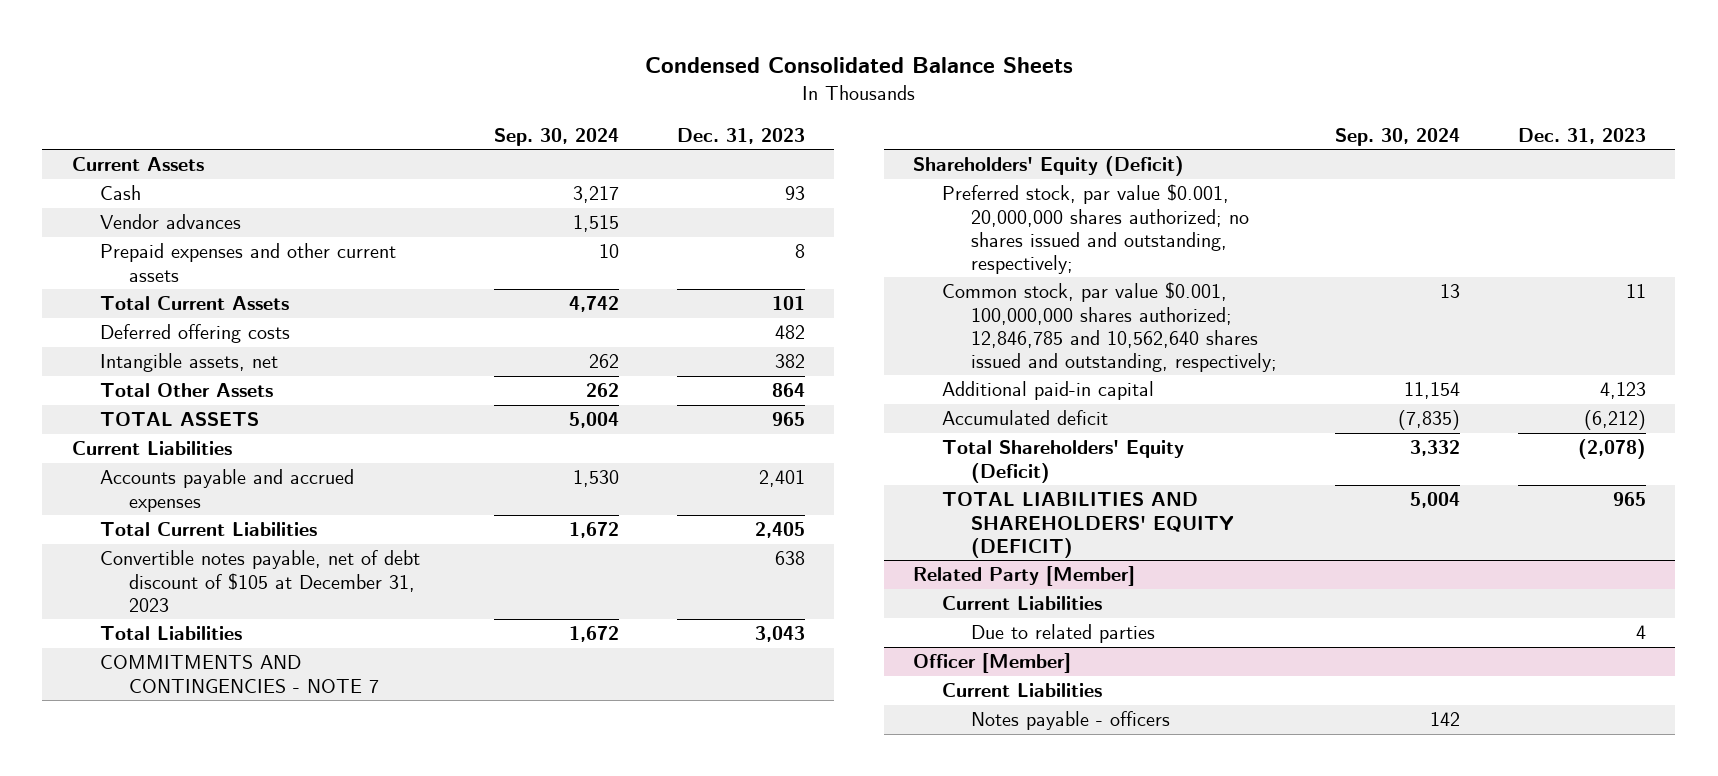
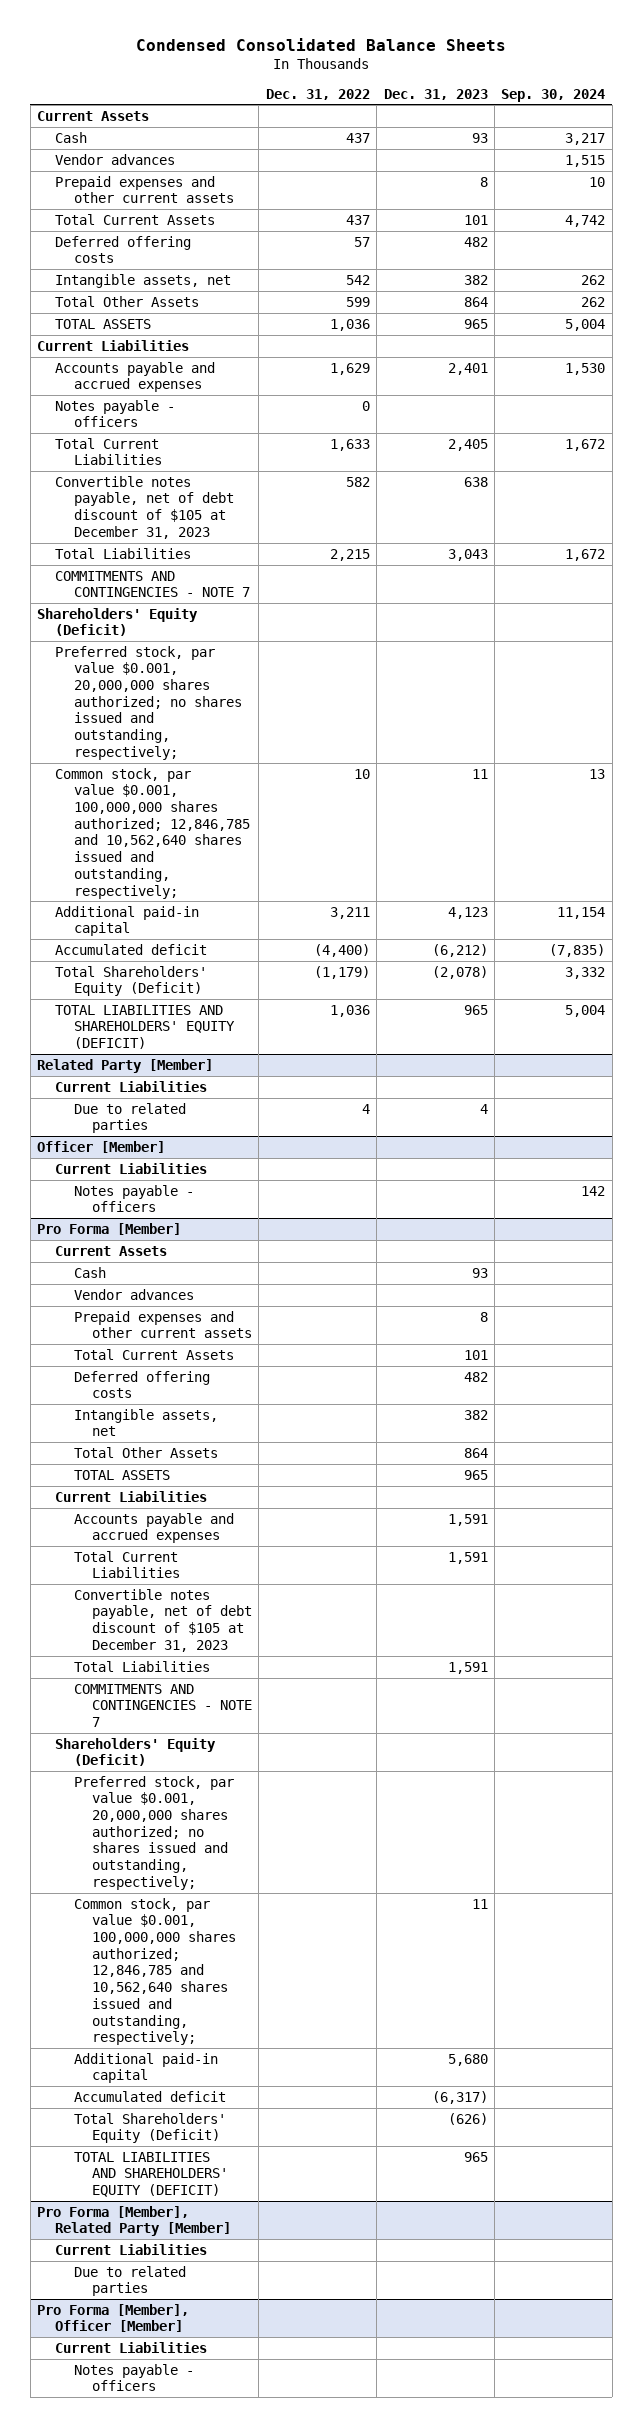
- | Sep. 30, 2024 | Dec. 31, 2023
+ | Dec. 31, 2022 | Dec. 31, 2023 | Sep. 30, 2024
+ Notes payable - officers | 0 | |
+ Pro Forma [Member]
+ Current Assets
+ Cash | | 93 |
+ Vendor advances
+ Prepaid expenses and other current assets | | 8 |
+ Total Current Assets | | 101 |
+ Deferred offering costs | | 482 |
+ Intangible assets, net | | 382 |
+ Total Other Assets | | 864 |
+ TOTAL ASSETS | | 965 |
+ Current Liabilities
+ Accounts payable and accrued expenses | | 1,591 |
+ Total Current Liabilities | | 1,591 |
+ Convertible notes payable, net of debt discount of $105 at December 31, 2023
+ Total Liabilities | | 1,591 |
+ COMMITMENTS AND CONTINGENCIES - NOTE 7
+ Shareholders' Equity (Deficit)
+ Preferred stock, par value $0.001, 20,000,000 shares authorized; no shares issued and outstanding, respectively;
+ Common stock, par value $0.001, 100,000,000 shares authorized; 12,846,785 and 10,562,640 shares issued and outstanding, respectively; | | 11 |
+ Additional paid-in capital | | 5,680 |
+ Accumulated deficit | | (6,317) |
+ Total Shareholders' Equity (Deficit) | | (626) |
+ TOTAL LIABILITIES AND SHAREHOLDERS' EQUITY (DEFICIT) | | 965 |
+ Pro Forma [Member], Related Party [Member]
+ Current Liabilities
+ Due to related parties
+ Pro Forma [Member], Officer [Member]
+ Current Liabilities
+ Notes payable - officers

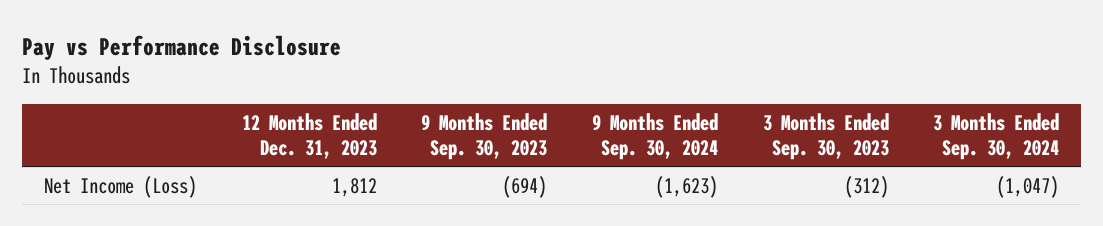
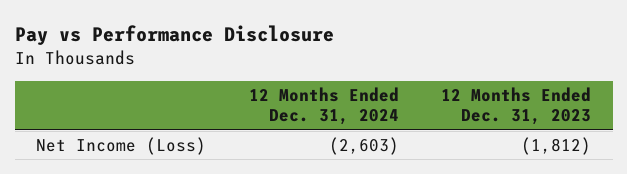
- | 12 Months Ended Dec. 31, 2023 | 9 Months Ended Sep. 30, 2023 | 9 Months Ended Sep. 30, 2024 | 3 Months Ended Sep. 30, 2023 | 3 Months Ended Sep. 30, 2024
+ | 12 Months Ended Dec. 31, 2024 | 12 Months Ended Dec. 31, 2023
- Net Income (Loss) | 1,812 | (694) | (1,623) | (312) | (1,047)
+ Net Income (Loss) | (2,603) | (1,812)

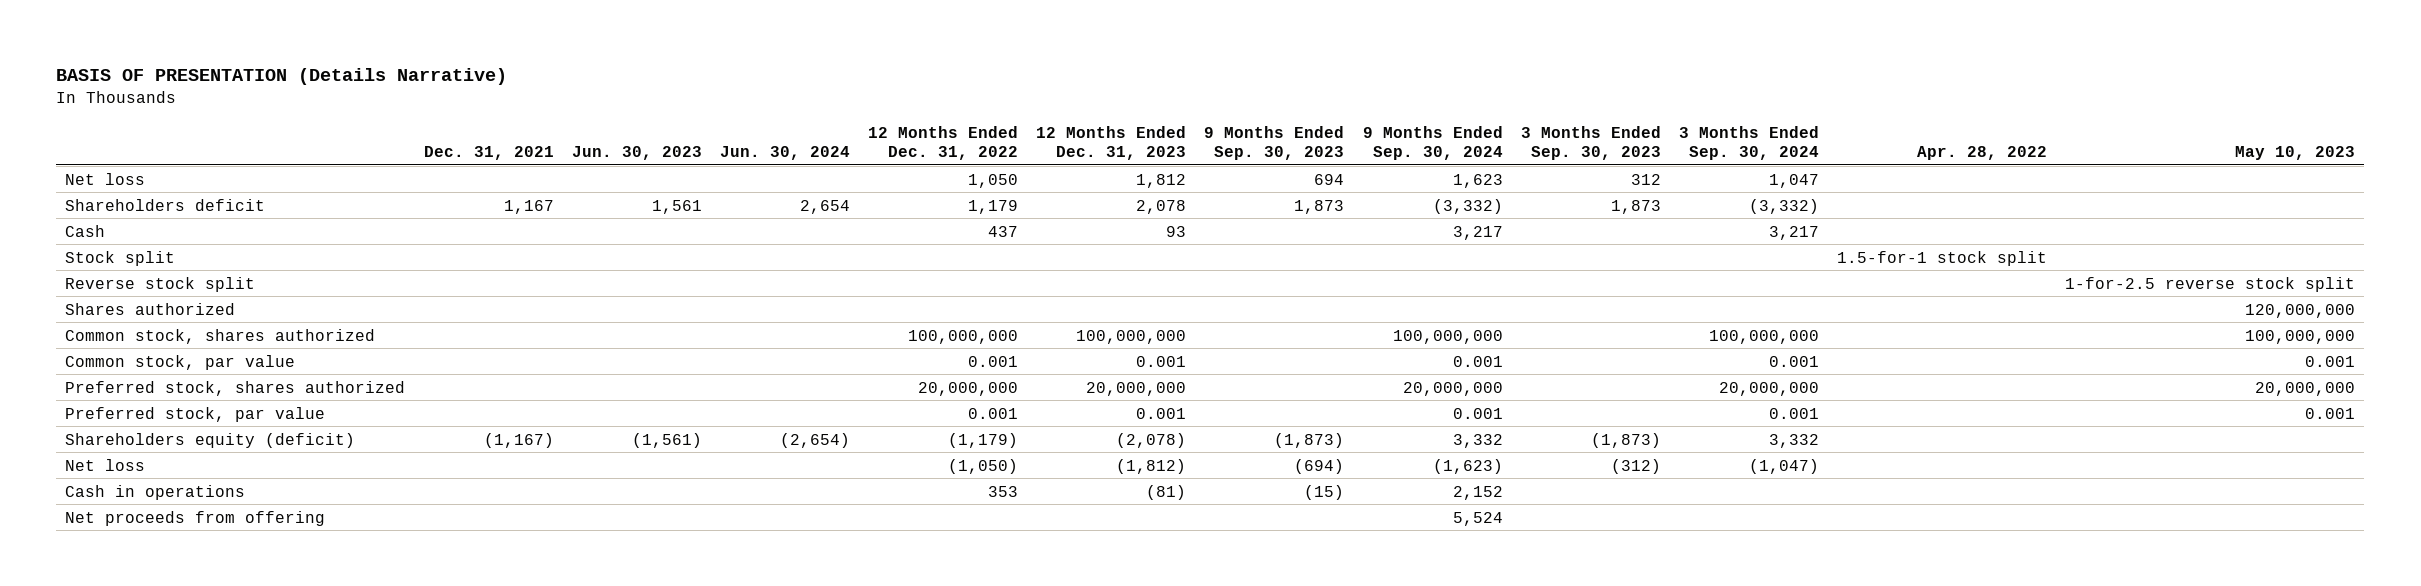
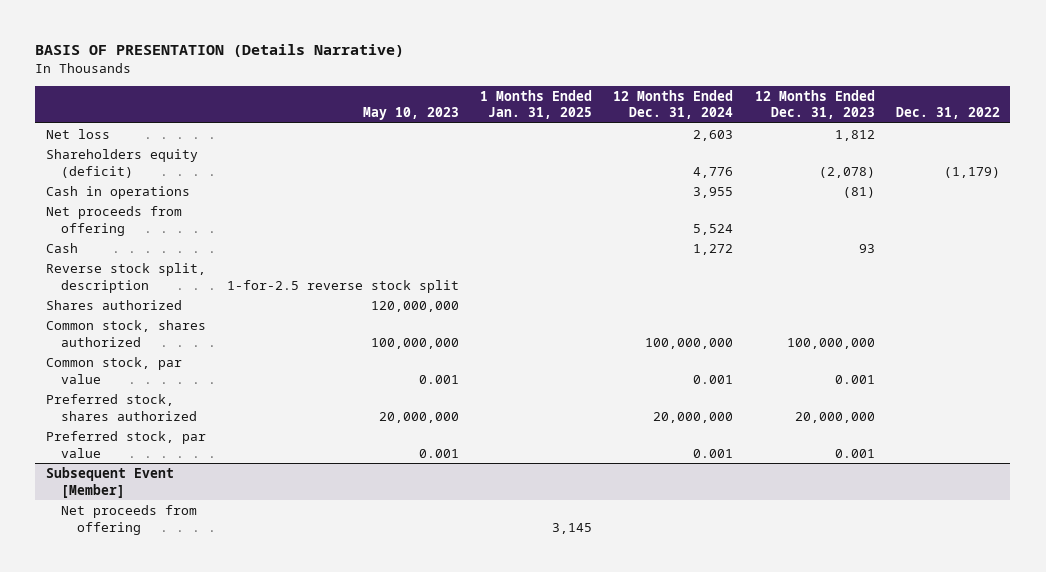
- | Dec. 31, 2021 | Jun. 30, 2023 | Jun. 30, 2024 | 12 Months Ended Dec. 31, 2022 | 12 Months Ended Dec. 31, 2023 | 9 Months Ended Sep. 30, 2023 | 9 Months Ended Sep. 30, 2024 | 3 Months Ended Sep. 30, 2023 | 3 Months Ended Sep. 30, 2024 | Apr. 28, 2022 | May 10, 2023
+ | May 10, 2023 | 1 Months Ended Jan. 31, 2025 | 12 Months Ended Dec. 31, 2024 | 12 Months Ended Dec. 31, 2023 | Dec. 31, 2022
- Shareholders deficit | 1,167 | 1,561 | 2,654 | 1,179 | 2,078 | 1,873 | (3,332) | 1,873 | (3,332) | |
moved up: Shareholders equity (deficit) | | | 4,776 | (2,078) | (1,179)
moved up: Cash in operations | | | 3,955 | (81) |
+ Net proceeds from offering | | | 5,524 | |
- Stock split | | | | | | | | | | 1.5-for-1 stock split |
- Reverse stock split | | | | | | | | | | | 1-for-2.5 reverse stock split
+ Reverse stock split, description | 1-for-2.5 reverse stock split | | | |
- Net loss | | | | (1,050) | (1,812) | (694) | (1,623) | (312) | (1,047) | |
+ Subsequent Event [Member]

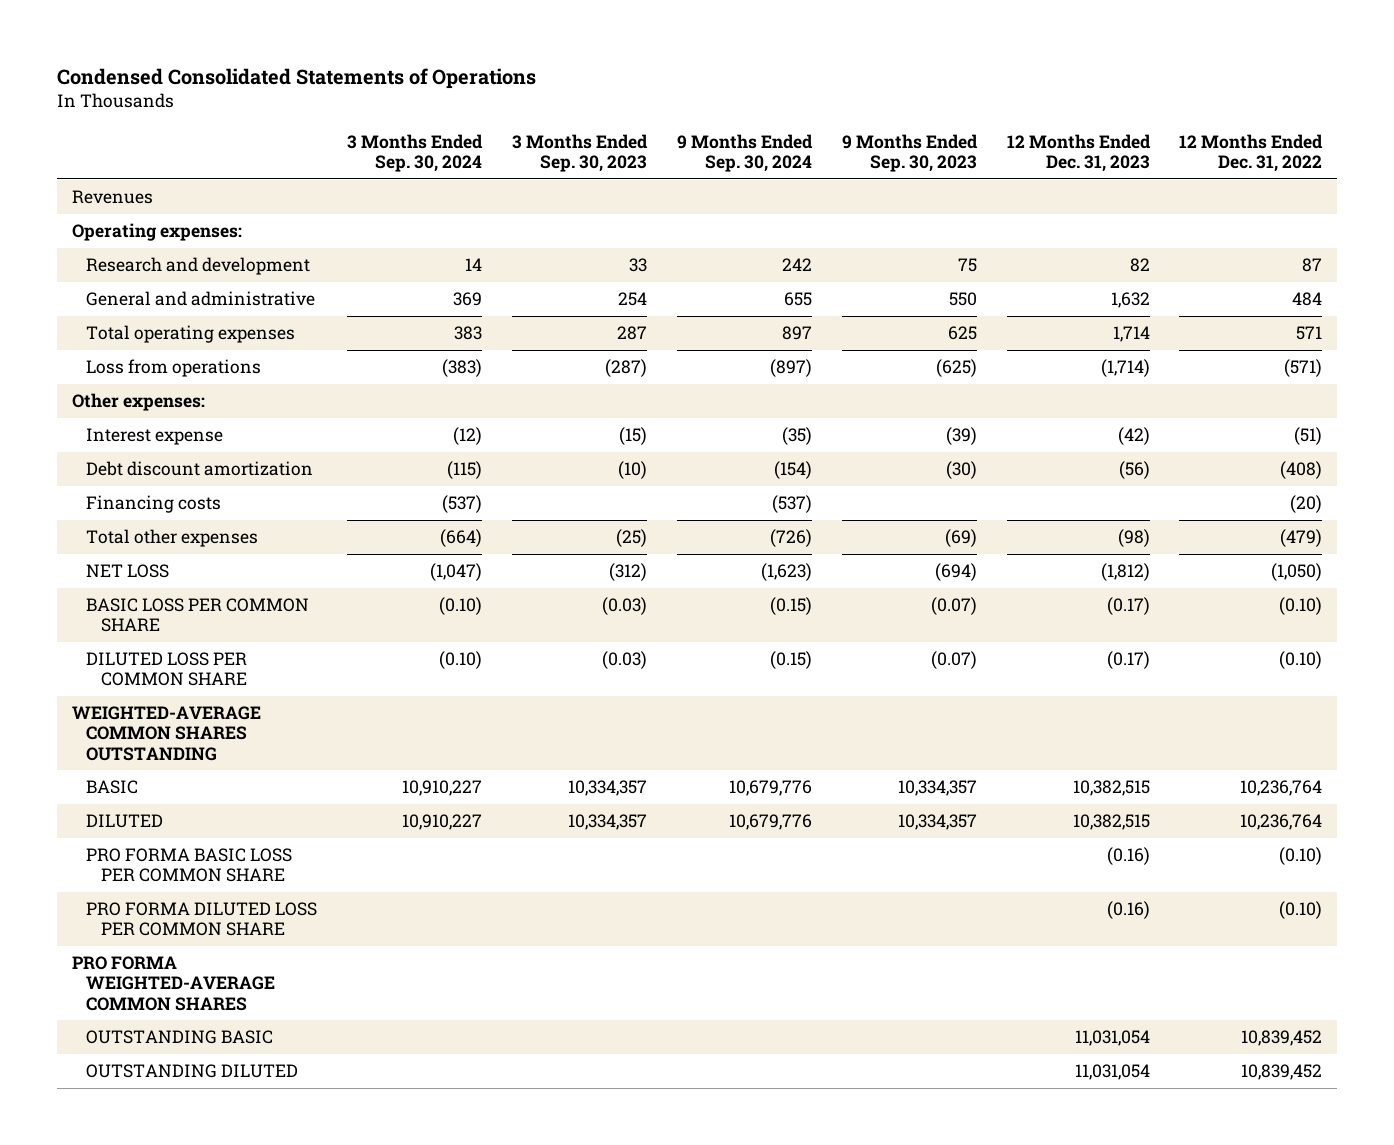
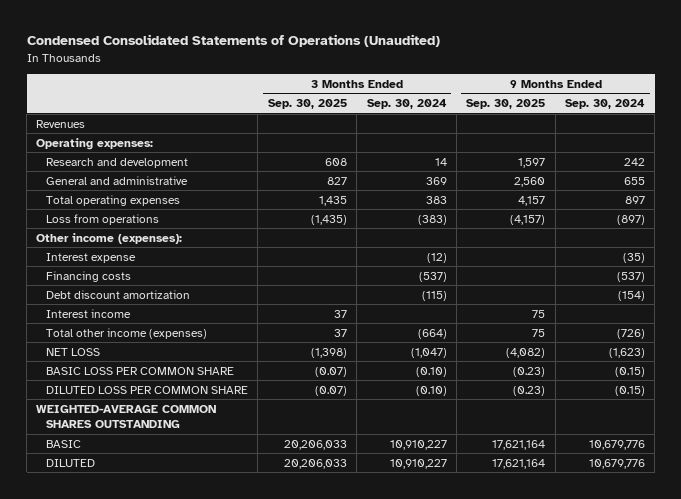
- Condensed Consolidated Statements of Operations
+ Condensed Consolidated Statements of Operations (Unaudited)
- | 3 Months Ended Sep. 30, 2024 | 3 Months Ended Sep. 30, 2023 | 9 Months Ended Sep. 30, 2024 | 9 Months Ended Sep. 30, 2023 | 12 Months Ended Dec. 31, 2023 | 12 Months Ended Dec. 31, 2022
+ | 3 Months Ended Sep. 30, 2025 | 3 Months Ended Sep. 30, 2024 | 9 Months Ended Sep. 30, 2025 | 9 Months Ended Sep. 30, 2024
- Other expenses:
+ Other income (expenses):
- Total other expenses | (664) | (25) | (726) | (69) | (98) | (479)
moved down: Debt discount amortization | | (115) | | (154)
+ Interest income | 37 | | 75 |
+ Total other income (expenses) | 37 | (664) | 75 | (726)
- PRO FORMA BASIC LOSS PER COMMON SHARE | | | | | (0.16) | (0.10)
- PRO FORMA DILUTED LOSS PER COMMON SHARE | | | | | (0.16) | (0.10)
- PRO FORMA WEIGHTED-AVERAGE COMMON SHARES
- OUTSTANDING BASIC | | | | | 11,031,054 | 10,839,452
- OUTSTANDING DILUTED | | | | | 11,031,054 | 10,839,452

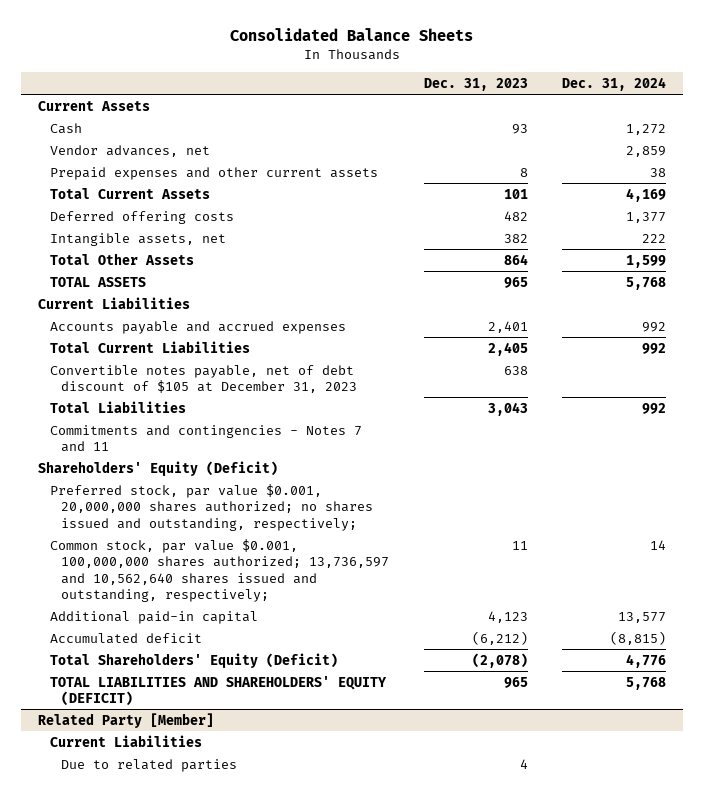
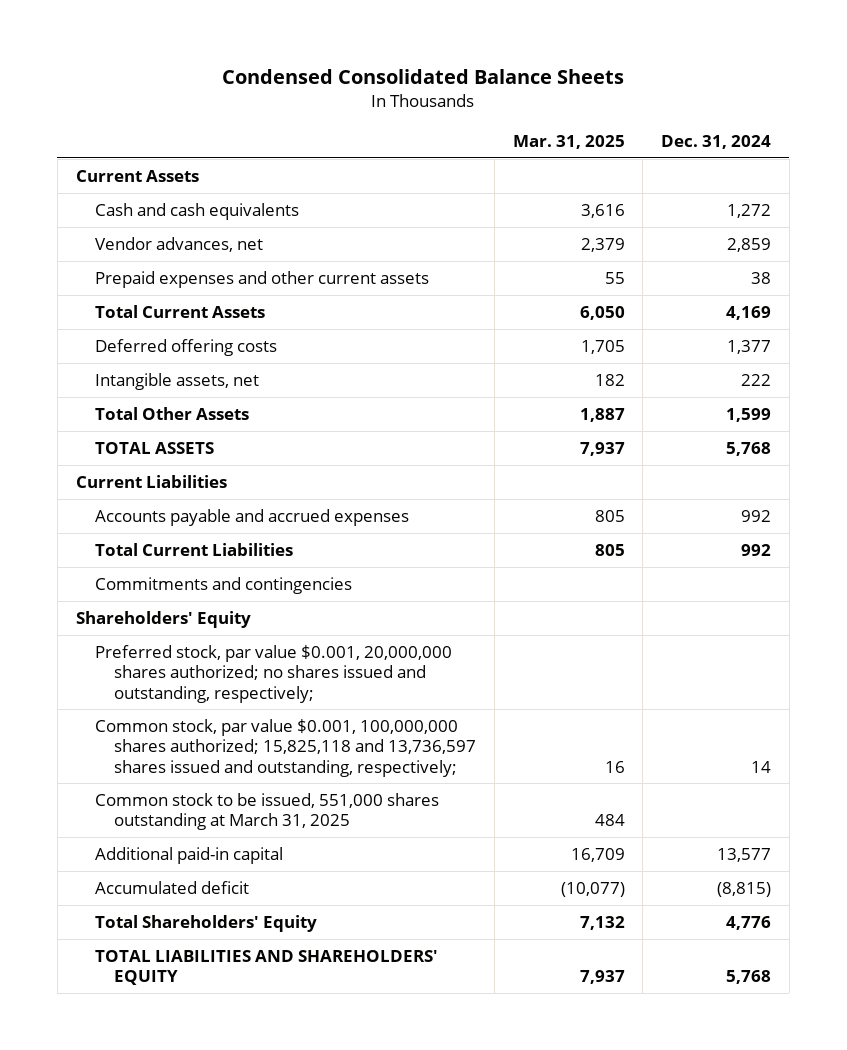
- Consolidated Balance Sheets
+ Condensed Consolidated Balance Sheets
- | Dec. 31, 2023 | Dec. 31, 2024
+ | Mar. 31, 2025 | Dec. 31, 2024
- Cash | 93 | 1,272
+ Cash and cash equivalents | 3,616 | 1,272
- Convertible notes payable, net of debt discount of $105 at December 31, 2023 | 638 |
- Total Liabilities | 3,043 | 992
- Commitments and contingencies - Notes 7 and 11
- Shareholders' Equity (Deficit)
+ Commitments and contingencies
+ Shareholders' Equity
- Common stock, par value $0.001, 100,000,000 shares authorized; 13,736,597 and 10,562,640 shares issued and outstanding, respectively; | 11 | 14
+ Common stock, par value $0.001, 100,000,000 shares authorized; 15,825,118 and 13,736,597 shares issued and outstanding, respectively; | 16 | 14
+ Common stock to be issued, 551,000 shares outstanding at March 31, 2025 | 484 |
- Total Shareholders' Equity (Deficit) | (2,078) | 4,776
- TOTAL LIABILITIES AND SHAREHOLDERS' EQUITY (DEFICIT) | 965 | 5,768
- Related Party [Member]
- Current Liabilities
- Due to related parties | 4 |
+ Total Shareholders' Equity | 7,132 | 4,776
+ TOTAL LIABILITIES AND SHAREHOLDERS' EQUITY | 7,937 | 5,768

